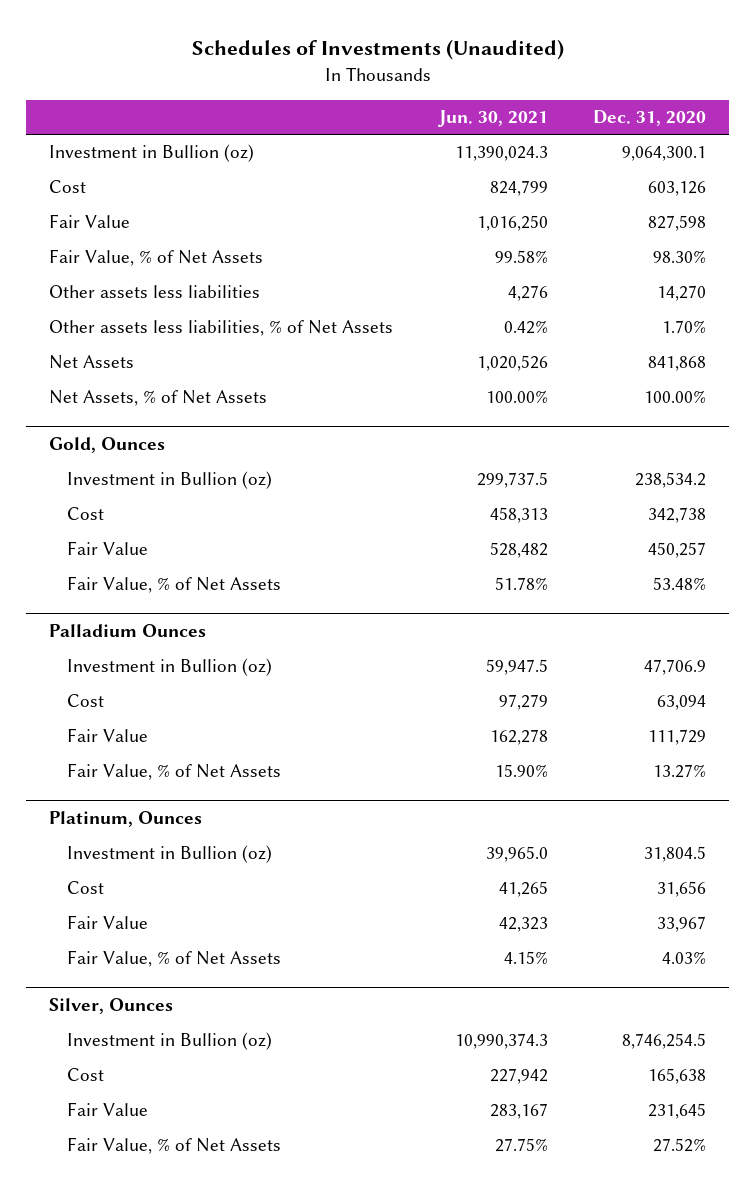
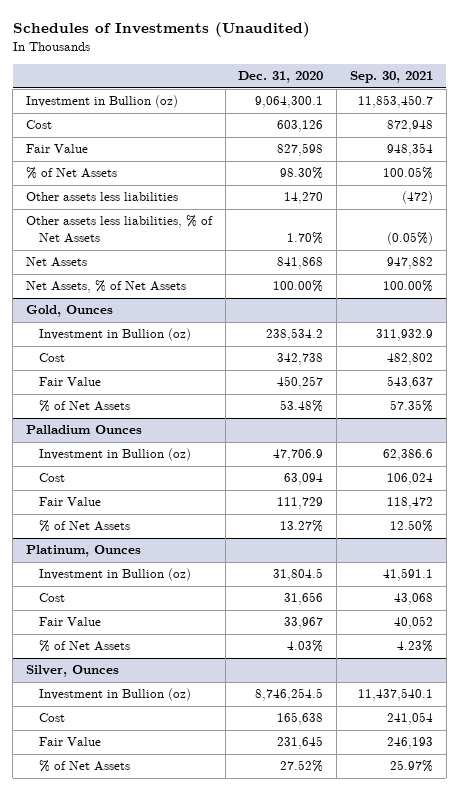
- | Jun. 30, 2021 | Dec. 31, 2020
+ | Dec. 31, 2020 | Sep. 30, 2021
- Fair Value, % of Net Assets | 99.58% | 98.30%
+ % of Net Assets | 98.30% | 100.05%
@ Gold, Ounces
- Fair Value, % of Net Assets | 51.78% | 53.48%
+ % of Net Assets | 53.48% | 57.35%
@ Palladium Ounces
- Fair Value, % of Net Assets | 15.90% | 13.27%
+ % of Net Assets | 13.27% | 12.50%
@ Platinum, Ounces
- Fair Value, % of Net Assets | 4.15% | 4.03%
+ % of Net Assets | 4.03% | 4.23%
@ Silver, Ounces
- Fair Value, % of Net Assets | 27.75% | 27.52%
+ % of Net Assets | 27.52% | 25.97%

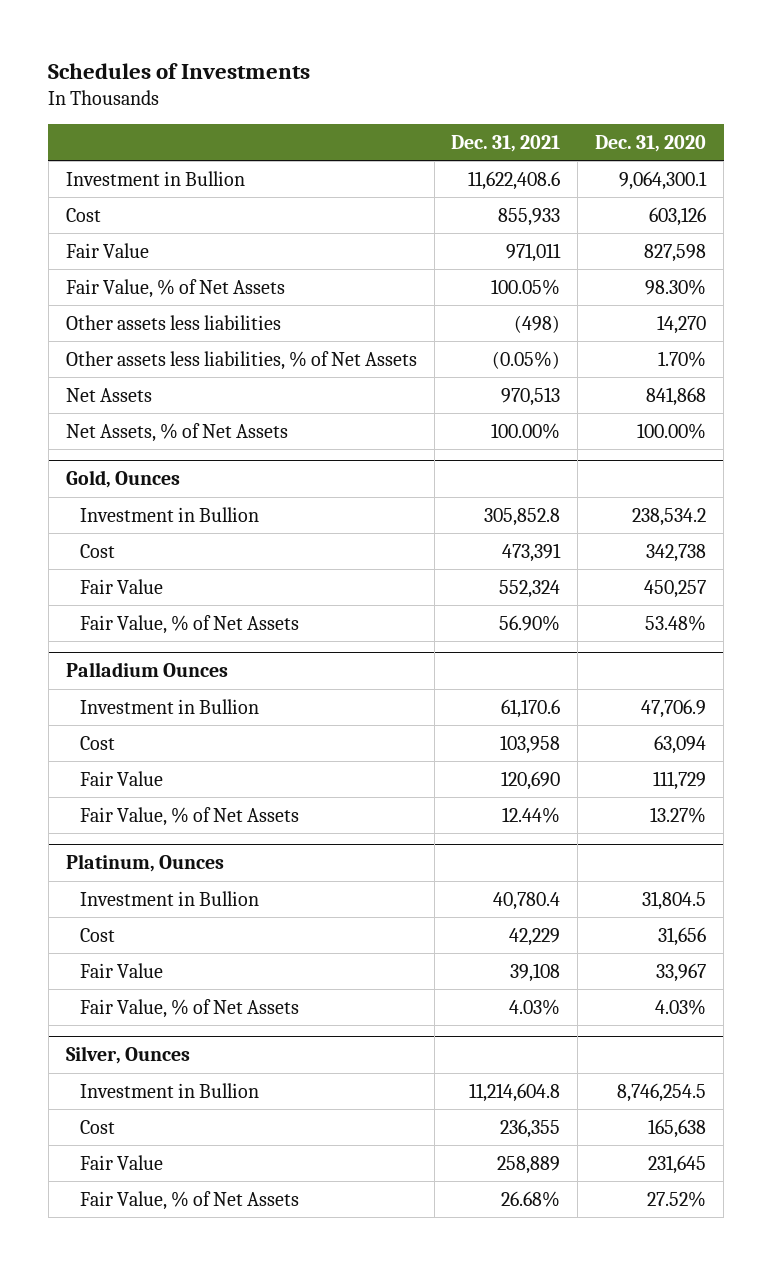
- Schedules of Investments (Unaudited)
+ Schedules of Investments
- | Dec. 31, 2020 | Sep. 30, 2021
+ | Dec. 31, 2021 | Dec. 31, 2020
- Investment in Bullion (oz) | 9,064,300.1 | 11,853,450.7
+ Investment in Bullion | 11,622,408.6 | 9,064,300.1
- % of Net Assets | 98.30% | 100.05%
+ Fair Value, % of Net Assets | 100.05% | 98.30%
@ Gold, Ounces
- Investment in Bullion (oz) | 238,534.2 | 311,932.9
+ Investment in Bullion | 305,852.8 | 238,534.2
- % of Net Assets | 53.48% | 57.35%
+ Fair Value, % of Net Assets | 56.90% | 53.48%
@ Palladium Ounces
- Investment in Bullion (oz) | 47,706.9 | 62,386.6
+ Investment in Bullion | 61,170.6 | 47,706.9
- % of Net Assets | 13.27% | 12.50%
+ Fair Value, % of Net Assets | 12.44% | 13.27%
@ Platinum, Ounces
- Investment in Bullion (oz) | 31,804.5 | 41,591.1
+ Investment in Bullion | 40,780.4 | 31,804.5
- % of Net Assets | 4.03% | 4.23%
+ Fair Value, % of Net Assets | 4.03% | 4.03%
@ Silver, Ounces
- Investment in Bullion (oz) | 8,746,254.5 | 11,437,540.1
+ Investment in Bullion | 11,214,604.8 | 8,746,254.5
- % of Net Assets | 27.52% | 25.97%
+ Fair Value, % of Net Assets | 26.68% | 27.52%

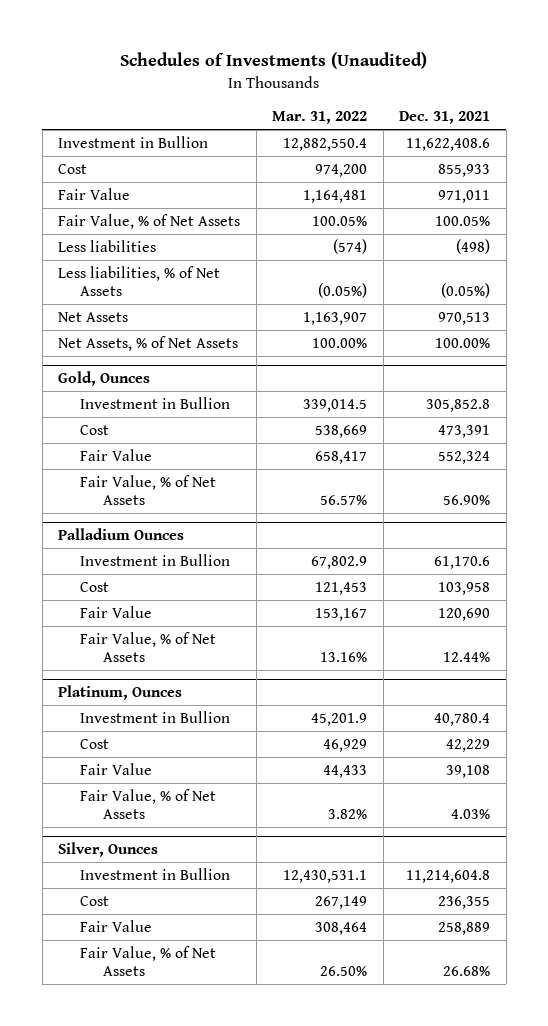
- Schedules of Investments
+ Schedules of Investments (Unaudited)
- | Dec. 31, 2021 | Dec. 31, 2020
+ | Mar. 31, 2022 | Dec. 31, 2021
- Other assets less liabilities | (498) | 14,270
- Other assets less liabilities, % of Net Assets | (0.05%) | 1.70%
+ Less liabilities | (574) | (498)
+ Less liabilities, % of Net Assets | (0.05%) | (0.05%)

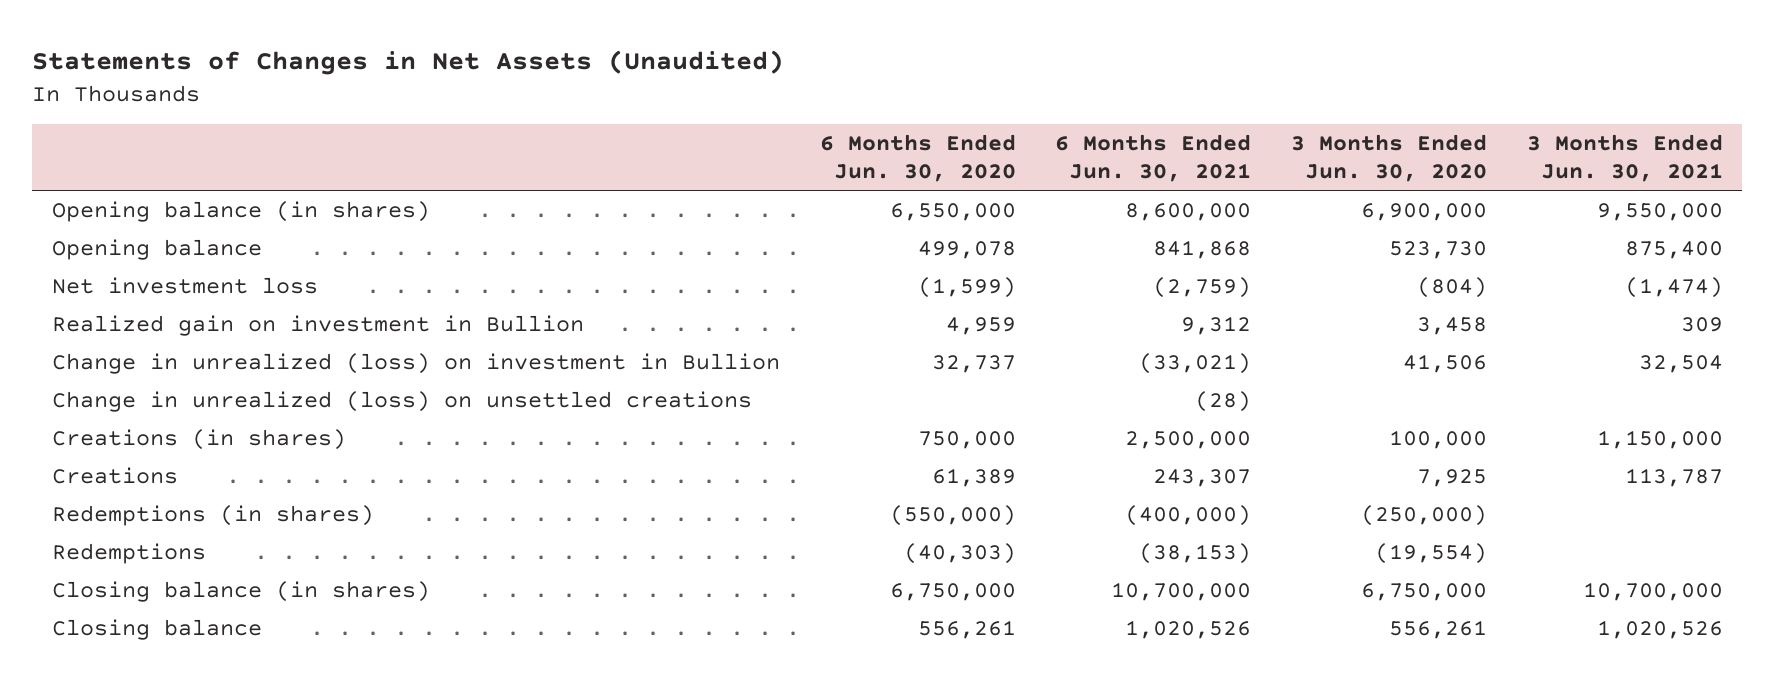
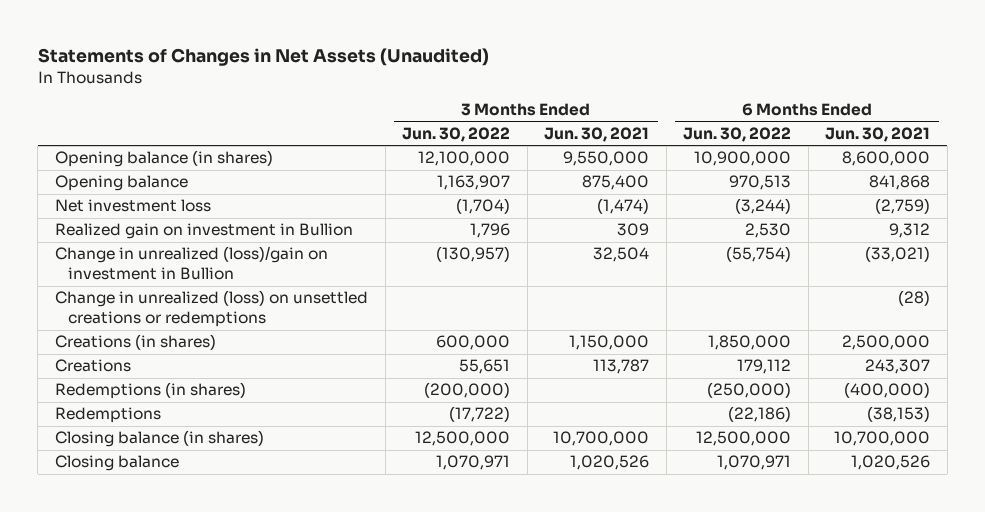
- | 6 Months Ended Jun. 30, 2020 | 6 Months Ended Jun. 30, 2021 | 3 Months Ended Jun. 30, 2020 | 3 Months Ended Jun. 30, 2021
+ | 3 Months Ended Jun. 30, 2022 | 3 Months Ended Jun. 30, 2021 | 6 Months Ended Jun. 30, 2022 | 6 Months Ended Jun. 30, 2021
- Change in unrealized (loss) on investment in Bullion | 32,737 | (33,021) | 41,506 | 32,504
- Change in unrealized (loss) on unsettled creations | | (28) | |
+ Change in unrealized (loss)/gain on investment in Bullion | (130,957) | 32,504 | (55,754) | (33,021)
+ Change in unrealized (loss) on unsettled creations or redemptions | | | | (28)

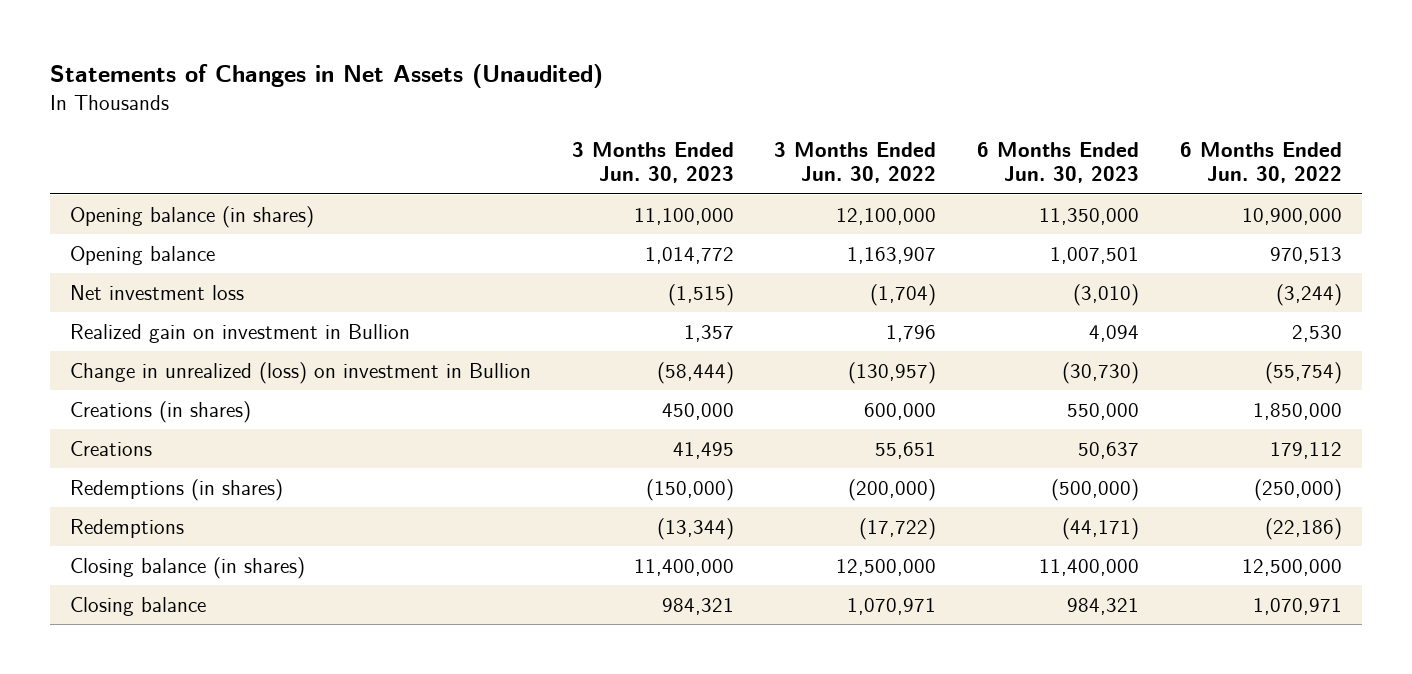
- | 3 Months Ended Jun. 30, 2022 | 3 Months Ended Jun. 30, 2021 | 6 Months Ended Jun. 30, 2022 | 6 Months Ended Jun. 30, 2021
+ | 3 Months Ended Jun. 30, 2023 | 3 Months Ended Jun. 30, 2022 | 6 Months Ended Jun. 30, 2023 | 6 Months Ended Jun. 30, 2022
- Change in unrealized (loss)/gain on investment in Bullion | (130,957) | 32,504 | (55,754) | (33,021)
- Change in unrealized (loss) on unsettled creations or redemptions | | | | (28)
+ Change in unrealized (loss) on investment in Bullion | (58,444) | (130,957) | (30,730) | (55,754)

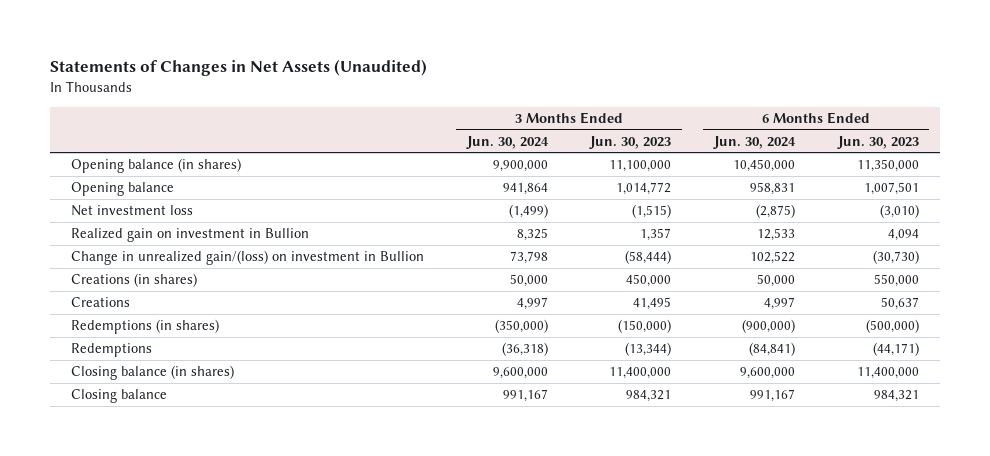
- | 3 Months Ended Jun. 30, 2023 | 3 Months Ended Jun. 30, 2022 | 6 Months Ended Jun. 30, 2023 | 6 Months Ended Jun. 30, 2022
+ | 3 Months Ended Jun. 30, 2024 | 3 Months Ended Jun. 30, 2023 | 6 Months Ended Jun. 30, 2024 | 6 Months Ended Jun. 30, 2023
- Change in unrealized (loss) on investment in Bullion | (58,444) | (130,957) | (30,730) | (55,754)
+ Change in unrealized gain/(loss) on investment in Bullion | 73,798 | (58,444) | 102,522 | (30,730)

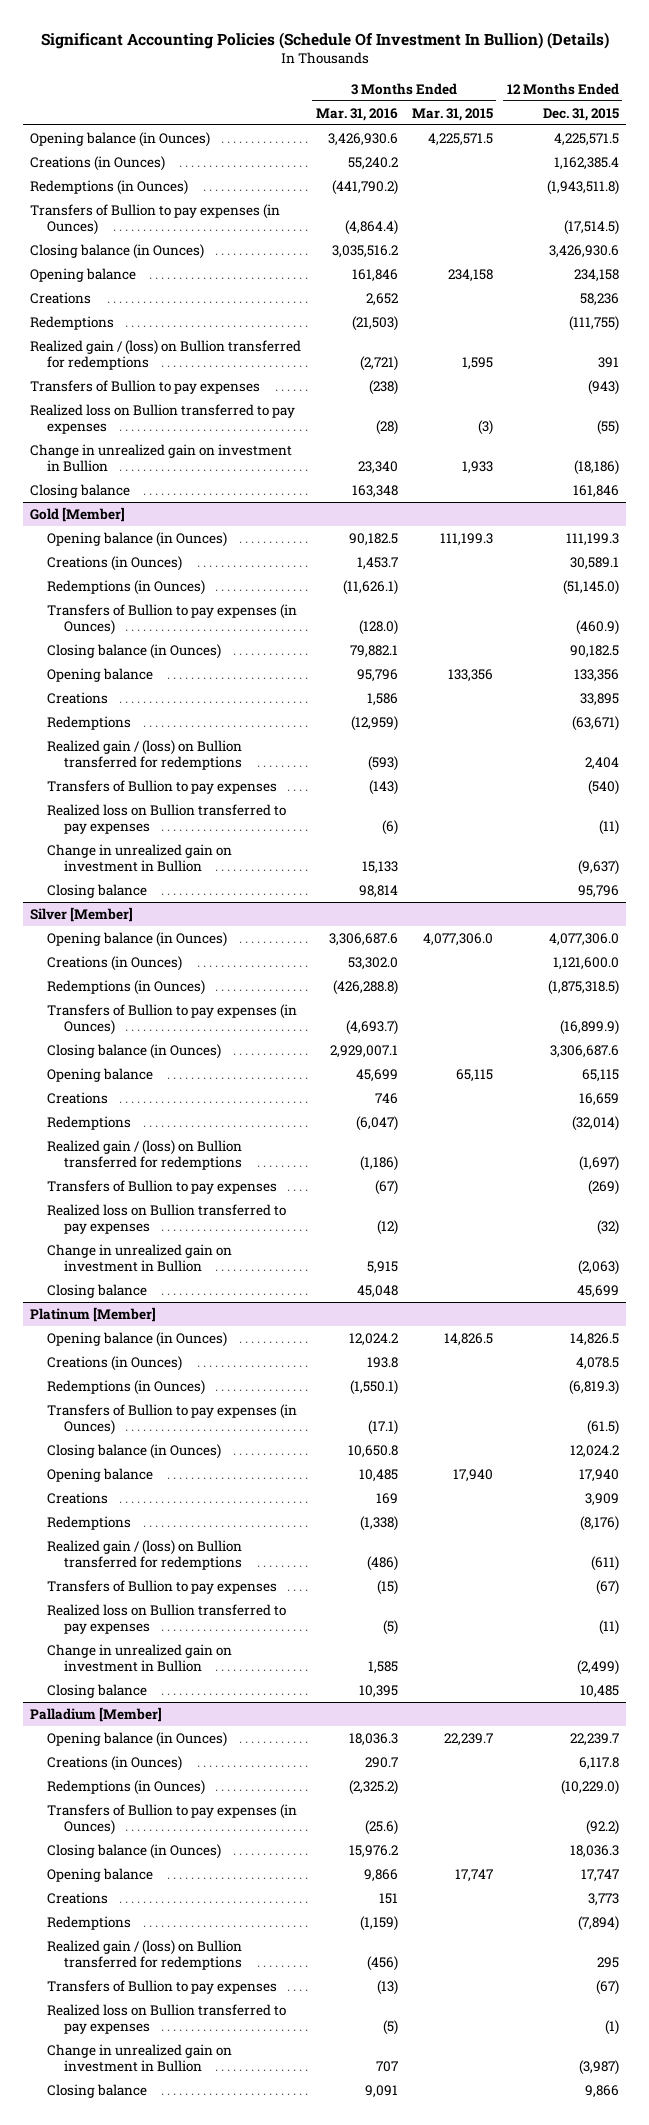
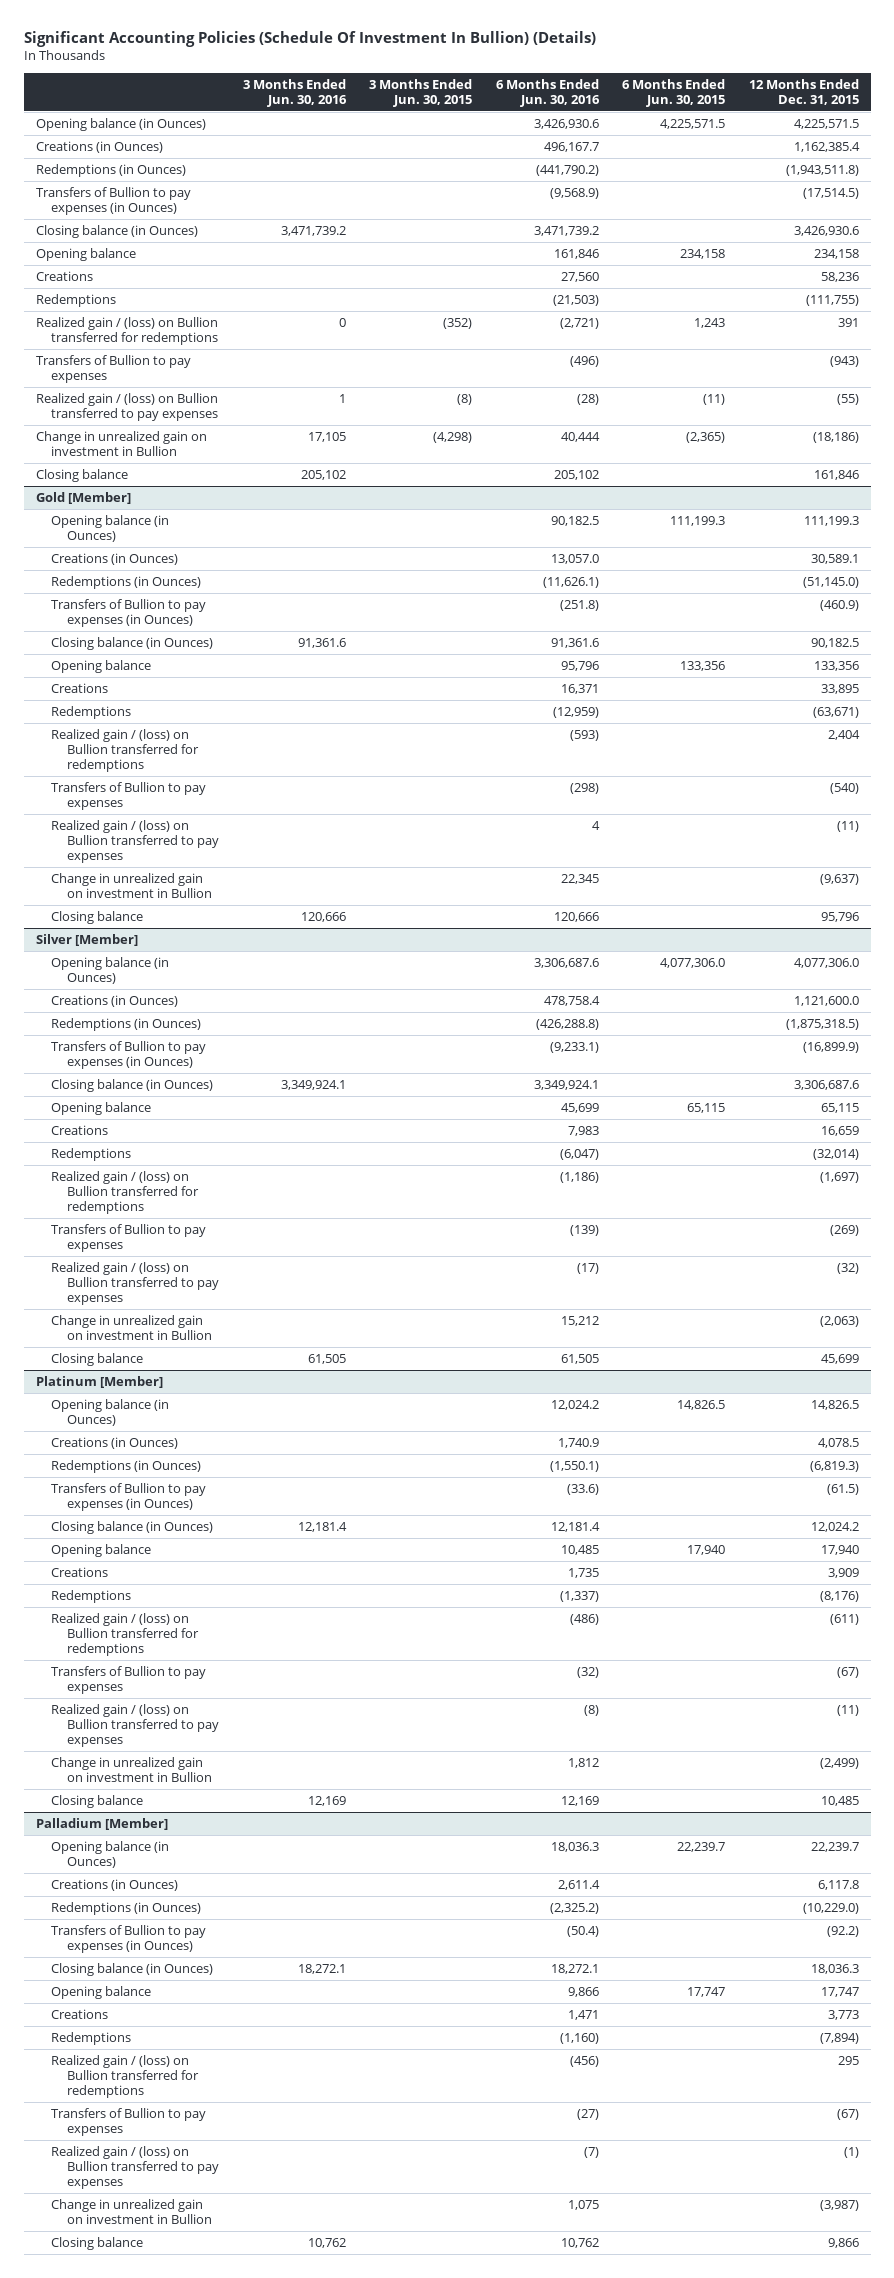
- | 3 Months Ended Mar. 31, 2016 | 3 Months Ended Mar. 31, 2015 | 12 Months Ended Dec. 31, 2015
+ | 3 Months Ended Jun. 30, 2016 | 3 Months Ended Jun. 30, 2015 | 6 Months Ended Jun. 30, 2016 | 6 Months Ended Jun. 30, 2015 | 12 Months Ended Dec. 31, 2015
- Realized loss on Bullion transferred to pay expenses | (28) | (3) | (55)
+ Realized gain / (loss) on Bullion transferred to pay expenses | 1 | (8) | (28) | (11) | (55)
@ Gold [Member]
- Realized loss on Bullion transferred to pay expenses | (6) | | (11)
+ Realized gain / (loss) on Bullion transferred to pay expenses | | | 4 | | (11)
@ Silver [Member]
- Realized loss on Bullion transferred to pay expenses | (12) | | (32)
+ Realized gain / (loss) on Bullion transferred to pay expenses | | | (17) | | (32)
@ Platinum [Member]
- Realized loss on Bullion transferred to pay expenses | (5) | | (11)
+ Realized gain / (loss) on Bullion transferred to pay expenses | | | (8) | | (11)
@ Palladium [Member]
- Realized loss on Bullion transferred to pay expenses | (5) | | (1)
+ Realized gain / (loss) on Bullion transferred to pay expenses | | | (7) | | (1)

